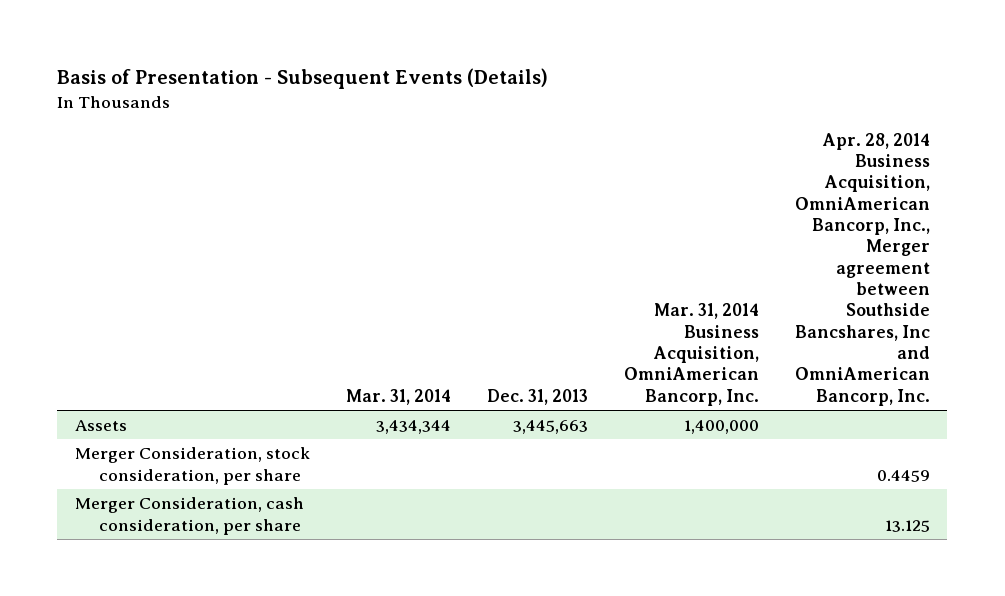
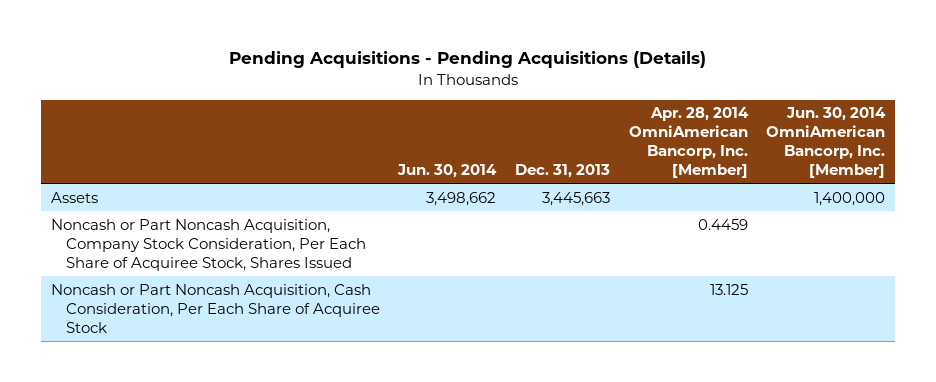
- Basis of Presentation - Subsequent Events (Details)
+ Pending Acquisitions - Pending Acquisitions (Details)
- | Mar. 31, 2014 | Dec. 31, 2013 | Mar. 31, 2014 Business Acquisition, OmniAmerican Bancorp, Inc. | Apr. 28, 2014 Business Acquisition, OmniAmerican Bancorp, Inc., Merger agreement between Southside Bancshares, Inc and OmniAmerican Bancorp, Inc.
+ | Jun. 30, 2014 | Dec. 31, 2013 | Apr. 28, 2014 OmniAmerican Bancorp, Inc. [Member] | Jun. 30, 2014 OmniAmerican Bancorp, Inc. [Member]
- Merger Consideration, stock consideration, per share | | | | 0.4459
- Merger Consideration, cash consideration, per share | | | | 13.125
+ Noncash or Part Noncash Acquisition, Company Stock Consideration, Per Each Share of Acquiree Stock, Shares Issued | | | 0.4459 |
+ Noncash or Part Noncash Acquisition, Cash Consideration, Per Each Share of Acquiree Stock | | | 13.125 |

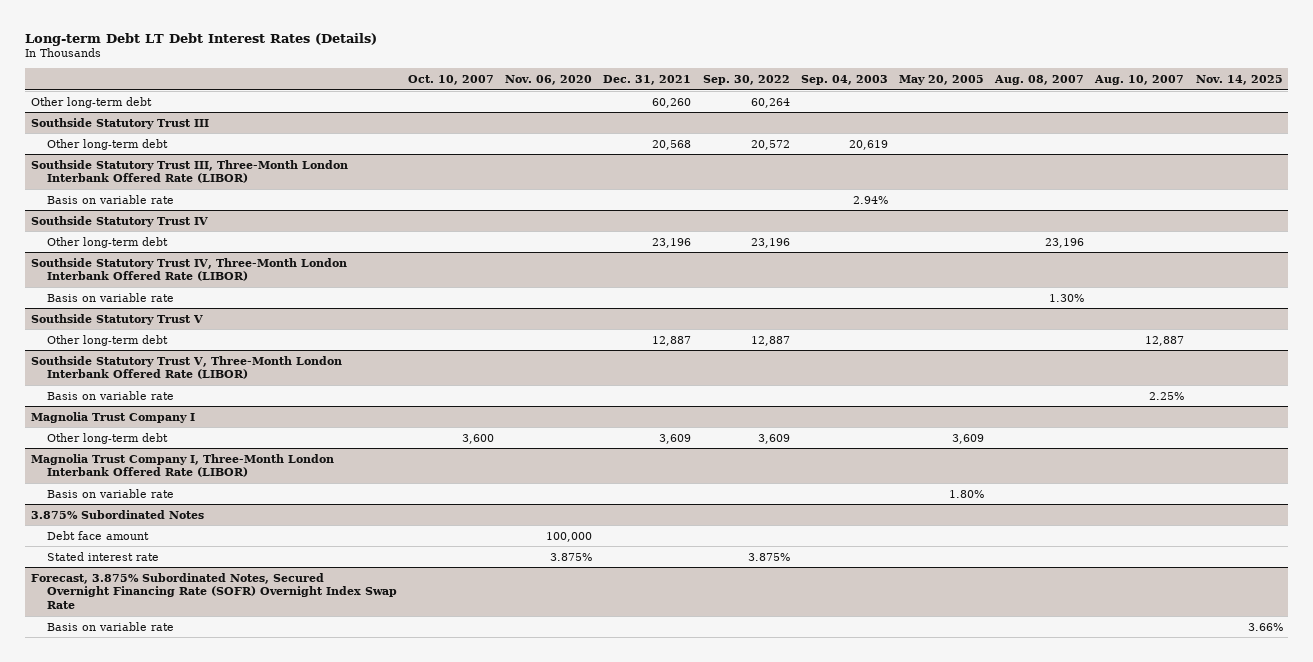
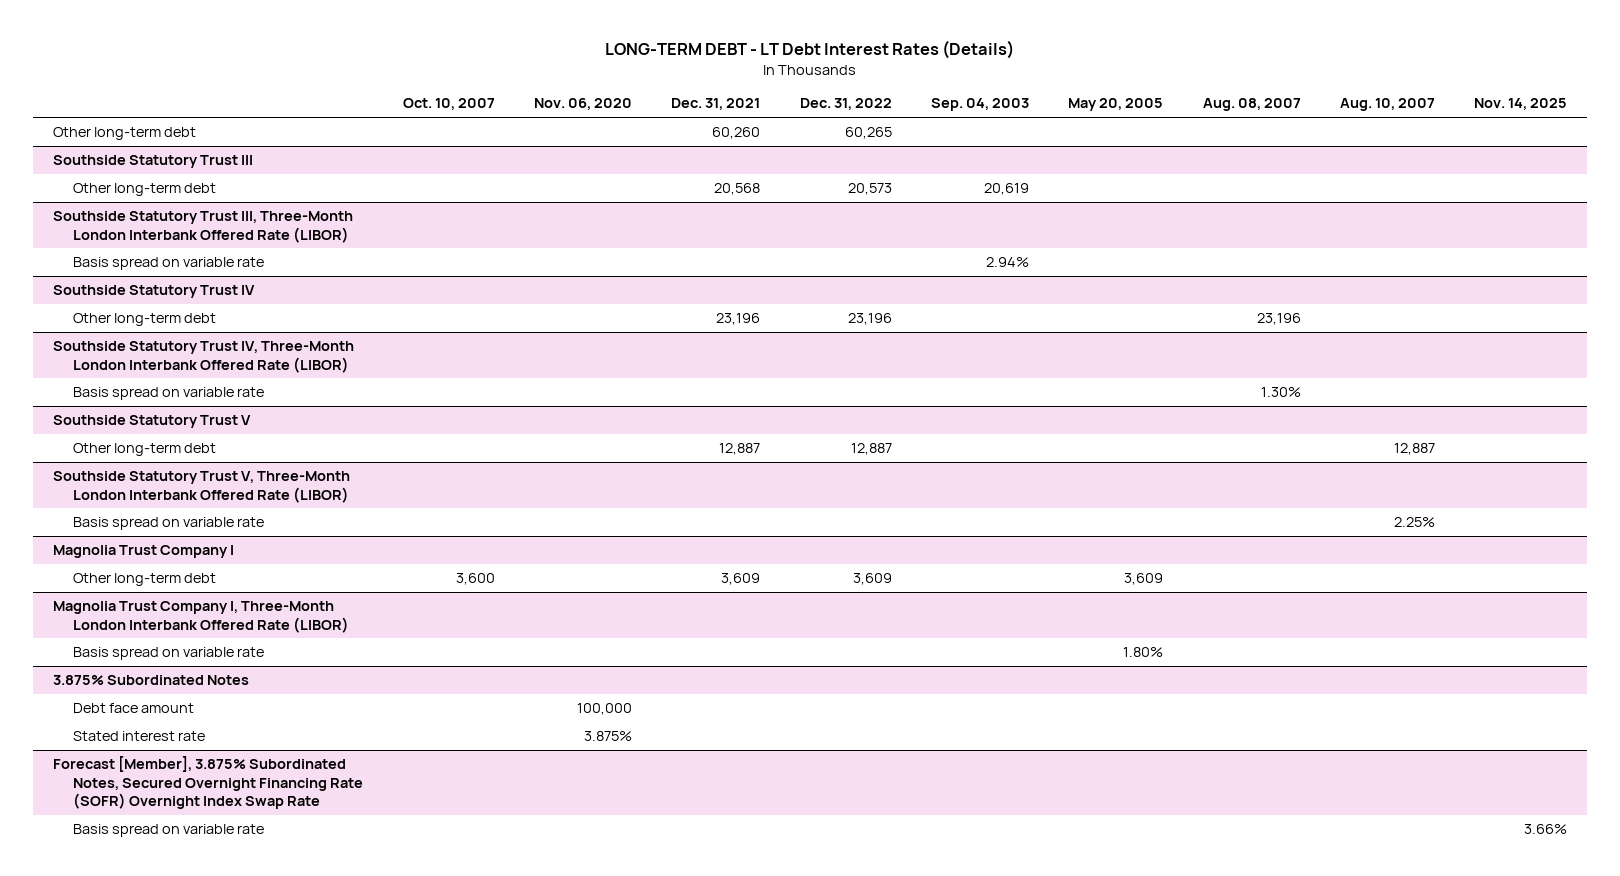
- Long-term Debt LT Debt Interest Rates (Details)
+ LONG-TERM DEBT - LT Debt Interest Rates (Details)
- | Oct. 10, 2007 | Nov. 06, 2020 | Dec. 31, 2021 | Sep. 30, 2022 | Sep. 04, 2003 | May 20, 2005 | Aug. 08, 2007 | Aug. 10, 2007 | Nov. 14, 2025
+ | Oct. 10, 2007 | Nov. 06, 2020 | Dec. 31, 2021 | Dec. 31, 2022 | Sep. 04, 2003 | May 20, 2005 | Aug. 08, 2007 | Aug. 10, 2007 | Nov. 14, 2025
@ Southside Statutory Trust III, Three-Month London Interbank Offered Rate (LIBOR)
- Basis on variable rate | | | | | 2.94% | | | |
+ Basis spread on variable rate | | | | | 2.94% | | | |
@ Southside Statutory Trust IV, Three-Month London Interbank Offered Rate (LIBOR)
- Basis on variable rate | | | | | | | 1.30% | |
+ Basis spread on variable rate | | | | | | | 1.30% | |
@ Southside Statutory Trust V, Three-Month London Interbank Offered Rate (LIBOR)
- Basis on variable rate | | | | | | | | 2.25% |
+ Basis spread on variable rate | | | | | | | | 2.25% |
@ Magnolia Trust Company I, Three-Month London Interbank Offered Rate (LIBOR)
- Basis on variable rate | | | | | | 1.80% | | |
+ Basis spread on variable rate | | | | | | 1.80% | | |
- Forecast, 3.875% Subordinated Notes, Secured Overnight Financing Rate (SOFR) Overnight Index Swap Rate
- Basis on variable rate | | | | | | | | | 3.66%
+ Forecast [Member], 3.875% Subordinated Notes, Secured Overnight Financing Rate (SOFR) Overnight Index Swap Rate
+ Basis spread on variable rate | | | | | | | | | 3.66%

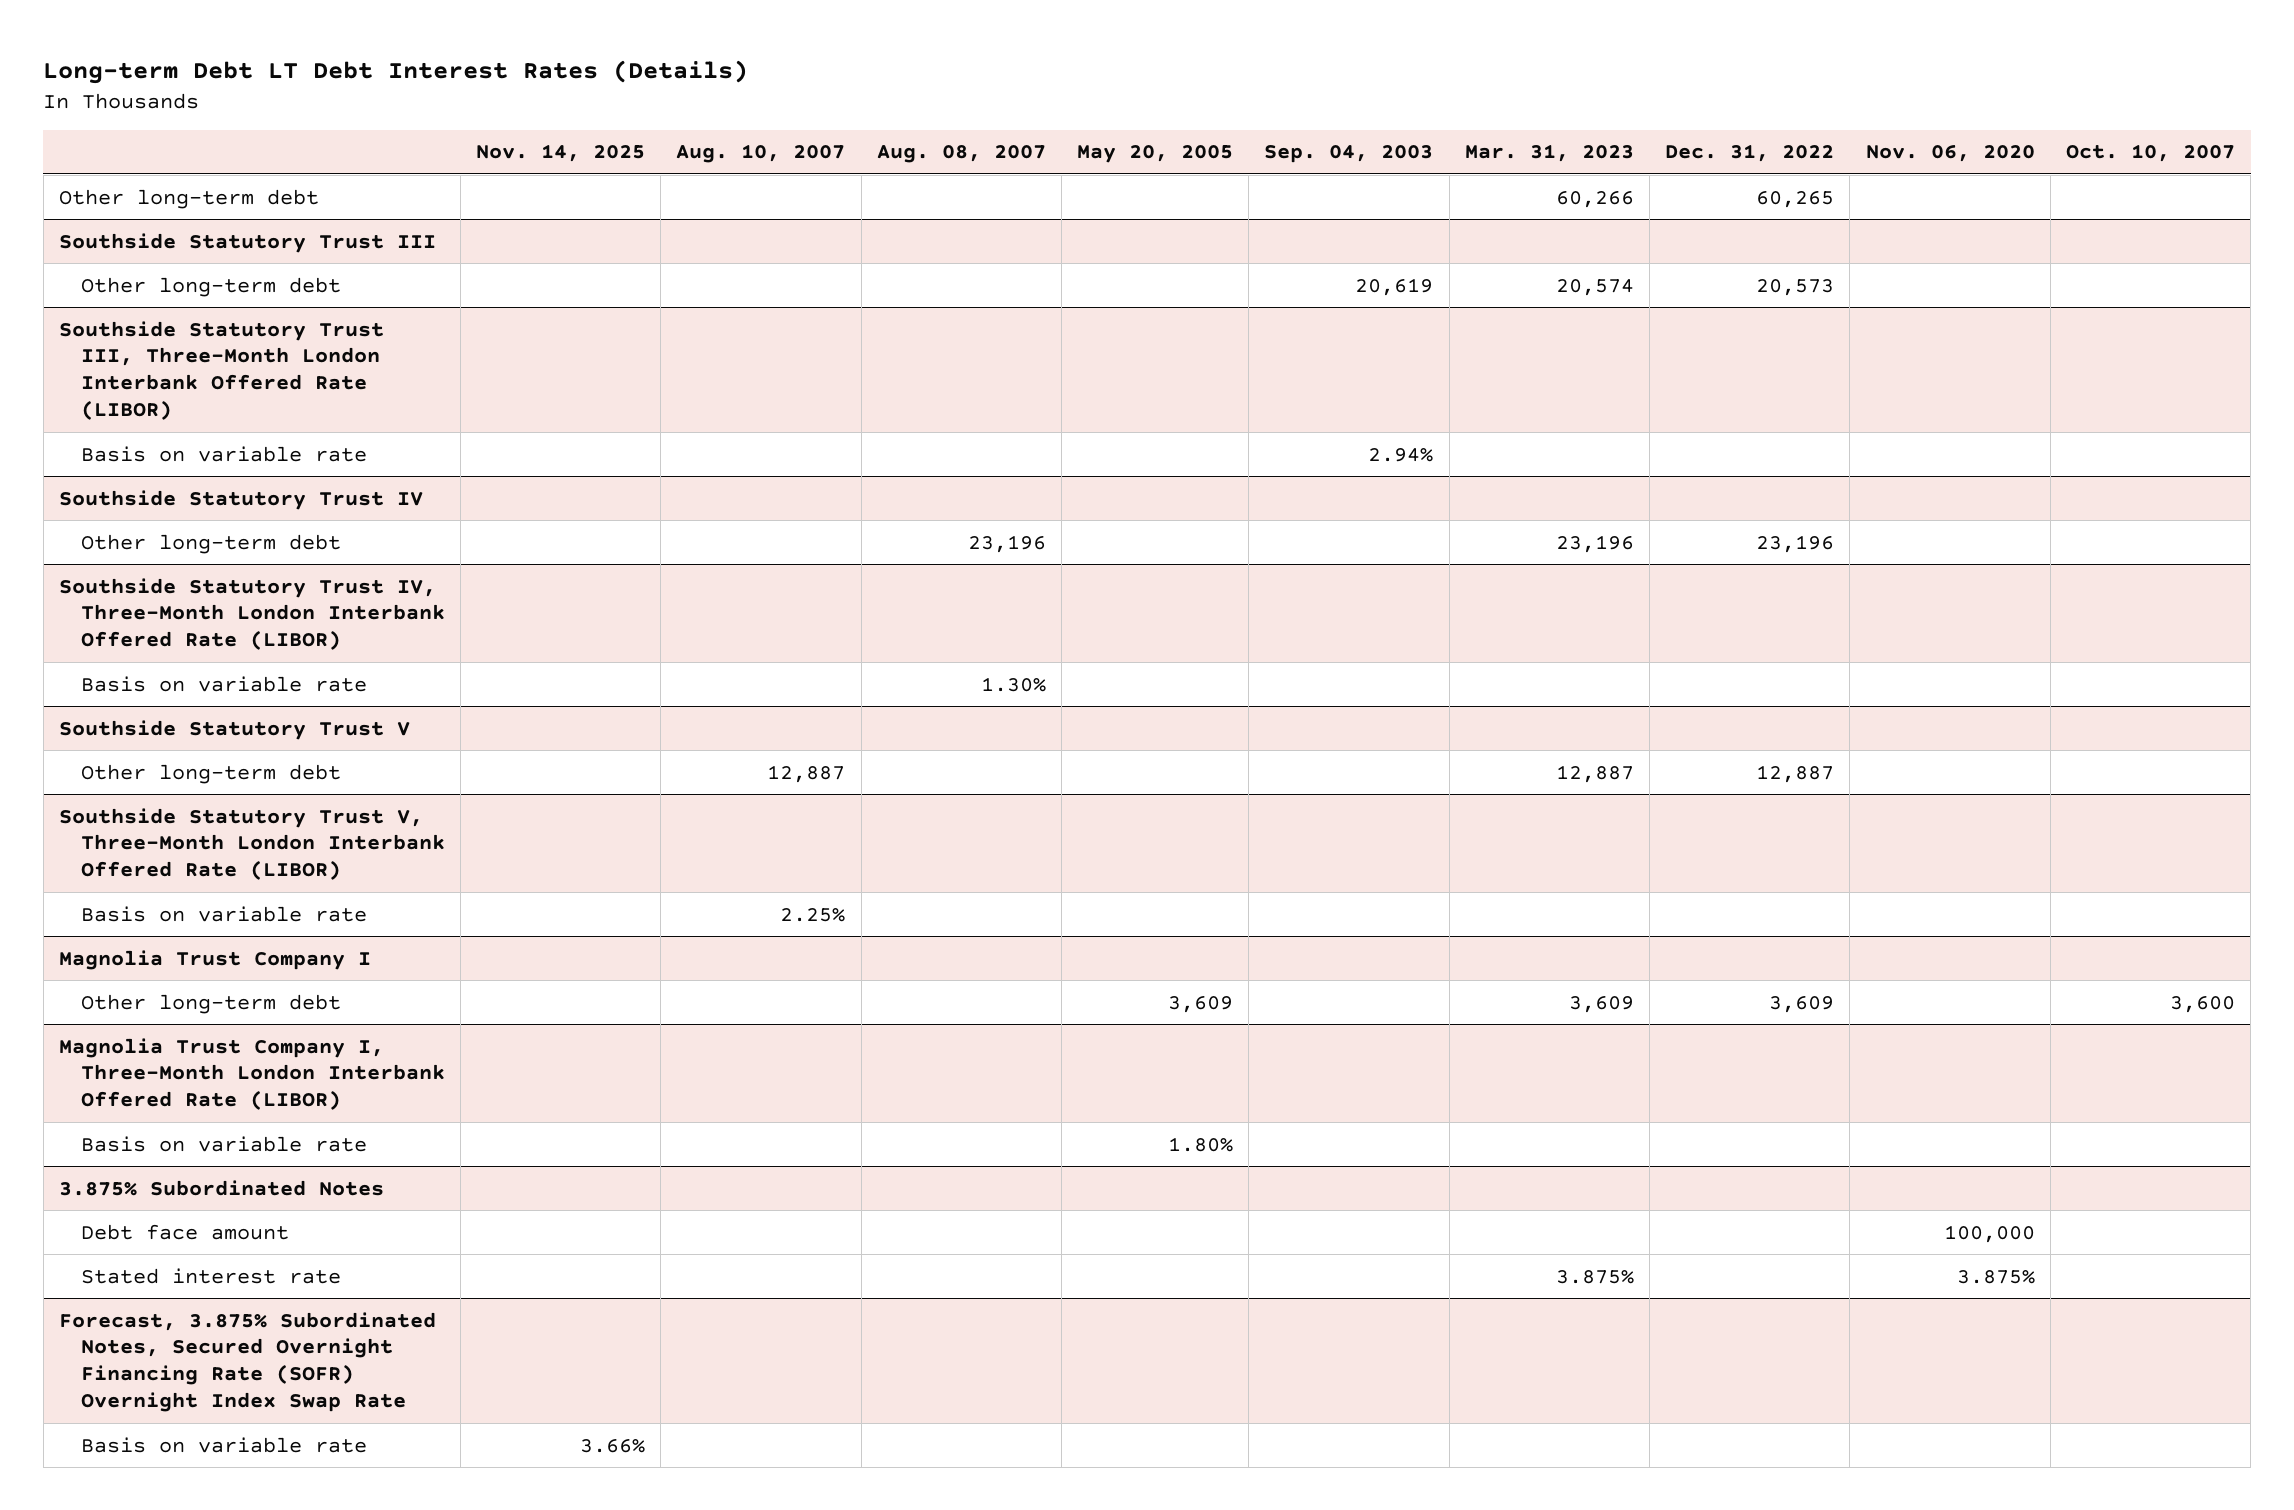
- LONG-TERM DEBT - LT Debt Interest Rates (Details)
+ Long-term Debt LT Debt Interest Rates (Details)
- | Oct. 10, 2007 | Nov. 06, 2020 | Dec. 31, 2021 | Dec. 31, 2022 | Sep. 04, 2003 | May 20, 2005 | Aug. 08, 2007 | Aug. 10, 2007 | Nov. 14, 2025
+ | Nov. 14, 2025 | Aug. 10, 2007 | Aug. 08, 2007 | May 20, 2005 | Sep. 04, 2003 | Mar. 31, 2023 | Dec. 31, 2022 | Nov. 06, 2020 | Oct. 10, 2007
@ Southside Statutory Trust III, Three-Month London Interbank Offered Rate (LIBOR)
- Basis spread on variable rate | | | | | 2.94% | | | |
+ Basis on variable rate | | | | | 2.94% | | | |
@ Southside Statutory Trust IV, Three-Month London Interbank Offered Rate (LIBOR)
- Basis spread on variable rate | | | | | | | 1.30% | |
+ Basis on variable rate | | | 1.30% | | | | | |
@ Southside Statutory Trust V, Three-Month London Interbank Offered Rate (LIBOR)
- Basis spread on variable rate | | | | | | | | 2.25% |
+ Basis on variable rate | | 2.25% | | | | | | |
@ Magnolia Trust Company I, Three-Month London Interbank Offered Rate (LIBOR)
- Basis spread on variable rate | | | | | | 1.80% | | |
+ Basis on variable rate | | | | 1.80% | | | | |
- Forecast [Member], 3.875% Subordinated Notes, Secured Overnight Financing Rate (SOFR) Overnight Index Swap Rate
- Basis spread on variable rate | | | | | | | | | 3.66%
+ Forecast, 3.875% Subordinated Notes, Secured Overnight Financing Rate (SOFR) Overnight Index Swap Rate
+ Basis on variable rate | 3.66% | | | | | | | |

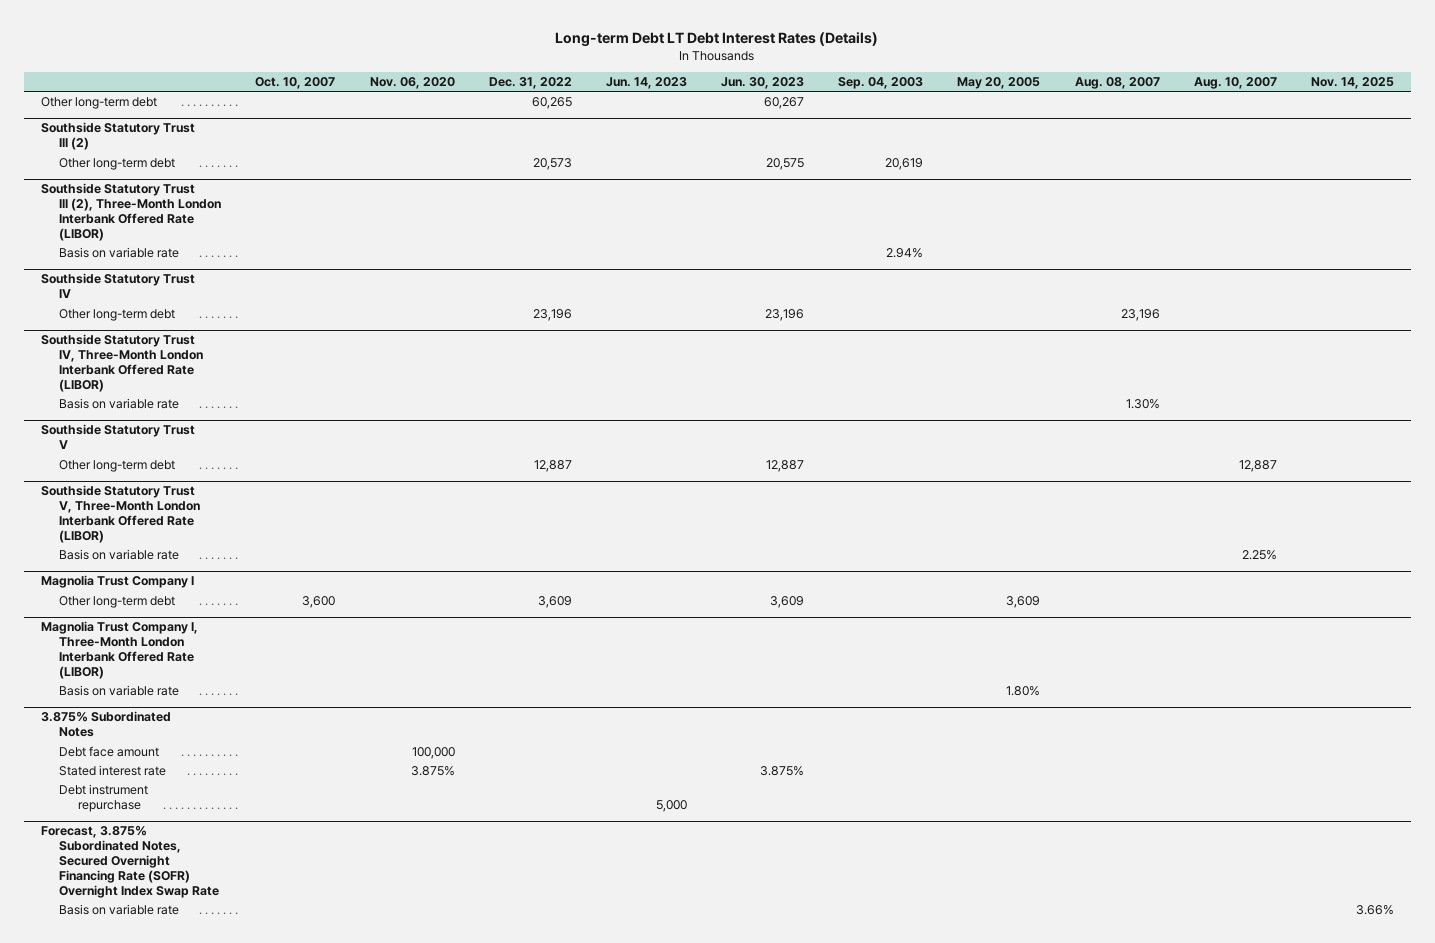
- | Nov. 14, 2025 | Aug. 10, 2007 | Aug. 08, 2007 | May 20, 2005 | Sep. 04, 2003 | Mar. 31, 2023 | Dec. 31, 2022 | Nov. 06, 2020 | Oct. 10, 2007
+ | Oct. 10, 2007 | Nov. 06, 2020 | Dec. 31, 2022 | Jun. 14, 2023 | Jun. 30, 2023 | Sep. 04, 2003 | May 20, 2005 | Aug. 08, 2007 | Aug. 10, 2007 | Nov. 14, 2025
- Southside Statutory Trust III
+ Southside Statutory Trust III (2)
- Southside Statutory Trust III, Three-Month London Interbank Offered Rate (LIBOR)
+ Southside Statutory Trust III (2), Three-Month London Interbank Offered Rate (LIBOR)
@ 3.875% Subordinated Notes
+ Debt instrument repurchase | | | | 5,000 | | | | | |

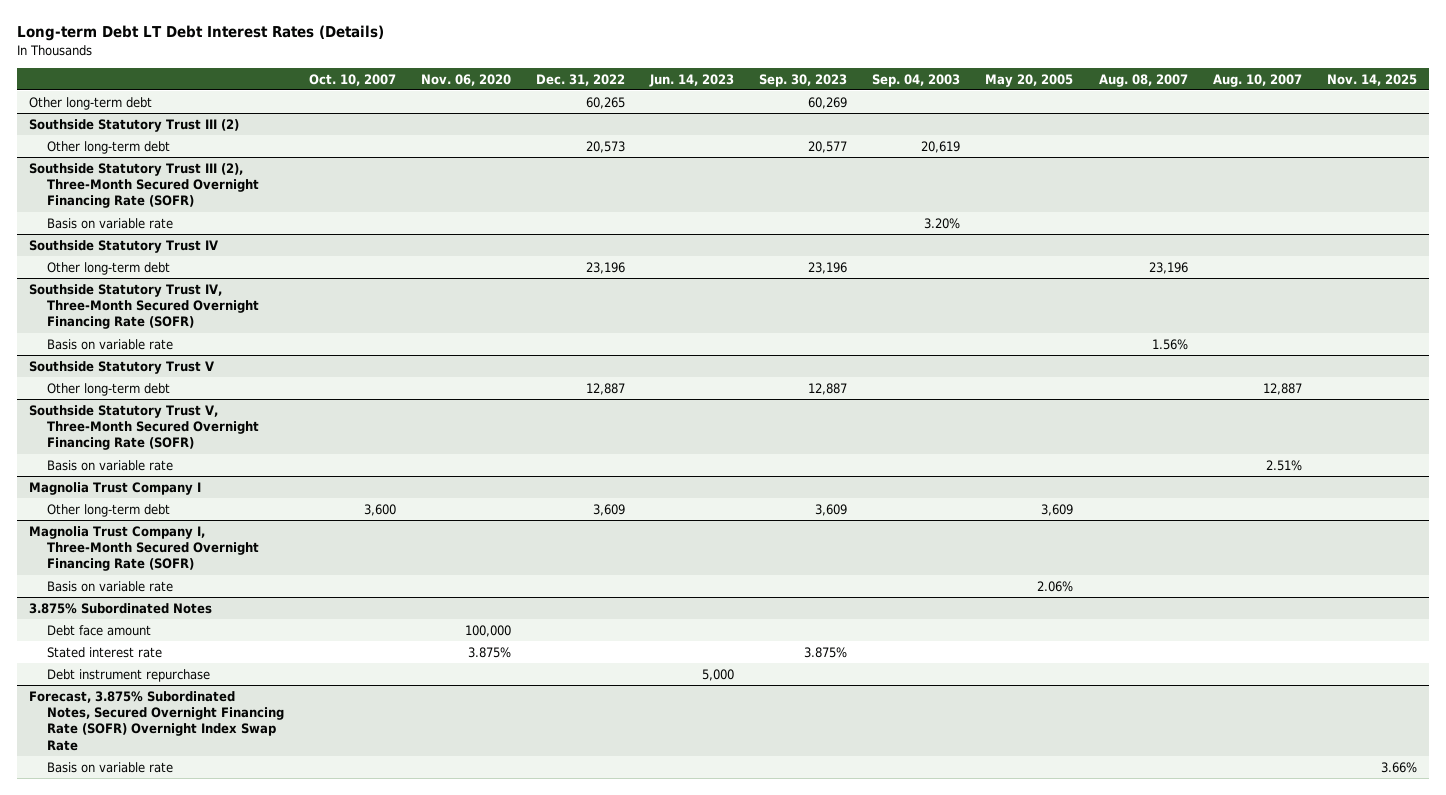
- | Oct. 10, 2007 | Nov. 06, 2020 | Dec. 31, 2022 | Jun. 14, 2023 | Jun. 30, 2023 | Sep. 04, 2003 | May 20, 2005 | Aug. 08, 2007 | Aug. 10, 2007 | Nov. 14, 2025
+ | Oct. 10, 2007 | Nov. 06, 2020 | Dec. 31, 2022 | Jun. 14, 2023 | Sep. 30, 2023 | Sep. 04, 2003 | May 20, 2005 | Aug. 08, 2007 | Aug. 10, 2007 | Nov. 14, 2025
- Southside Statutory Trust III (2), Three-Month London Interbank Offered Rate (LIBOR)
- Basis on variable rate | | | | | | 2.94% | | | |
+ Southside Statutory Trust III (2), Three-Month Secured Overnight Financing Rate (SOFR)
+ Basis on variable rate | | | | | | 3.20% | | | |
- Southside Statutory Trust IV, Three-Month London Interbank Offered Rate (LIBOR)
- Basis on variable rate | | | | | | | | 1.30% | |
+ Southside Statutory Trust IV, Three-Month Secured Overnight Financing Rate (SOFR)
+ Basis on variable rate | | | | | | | | 1.56% | |
- Southside Statutory Trust V, Three-Month London Interbank Offered Rate (LIBOR)
- Basis on variable rate | | | | | | | | | 2.25% |
+ Southside Statutory Trust V, Three-Month Secured Overnight Financing Rate (SOFR)
+ Basis on variable rate | | | | | | | | | 2.51% |
- Magnolia Trust Company I, Three-Month London Interbank Offered Rate (LIBOR)
- Basis on variable rate | | | | | | | 1.80% | | |
+ Magnolia Trust Company I, Three-Month Secured Overnight Financing Rate (SOFR)
+ Basis on variable rate | | | | | | | 2.06% | | |

